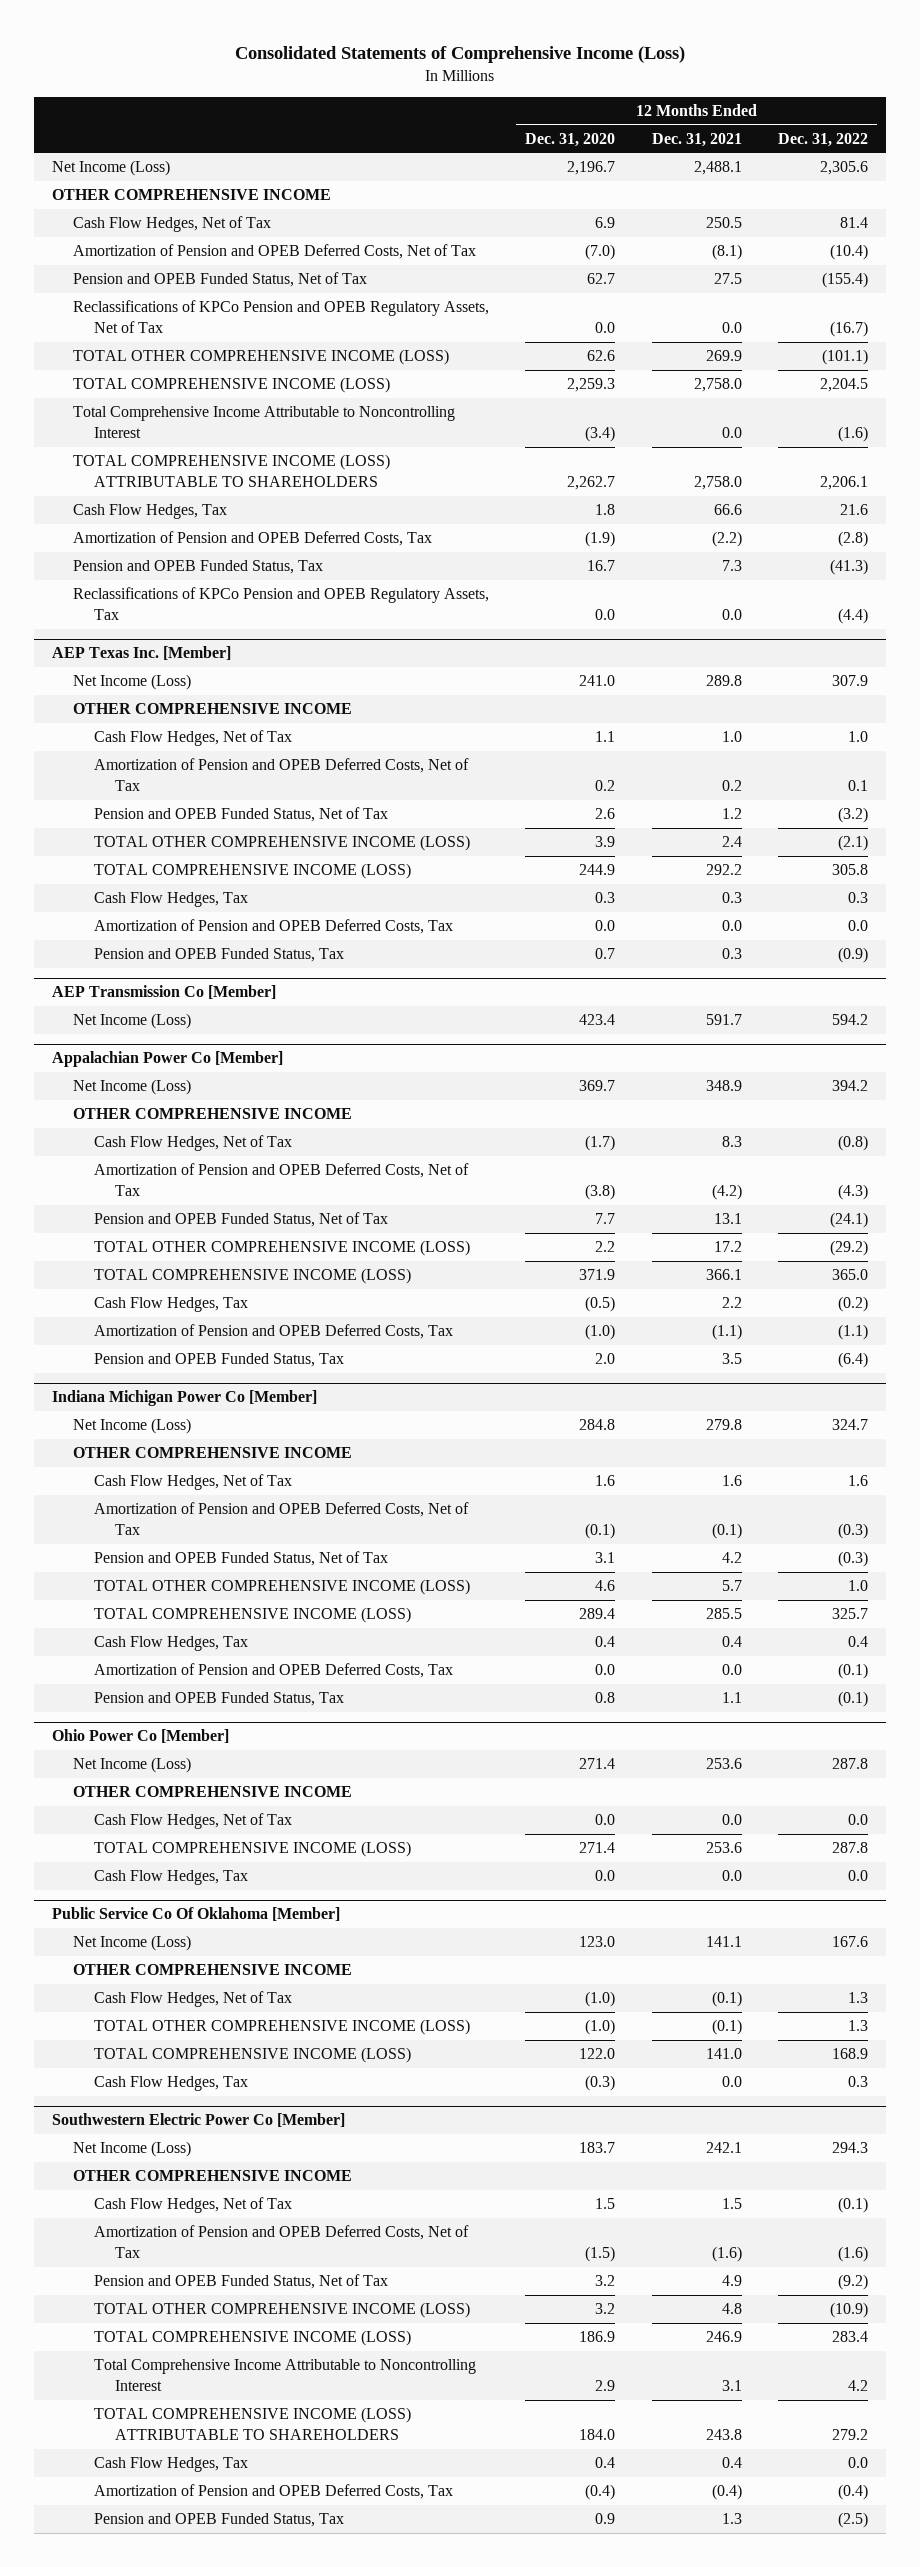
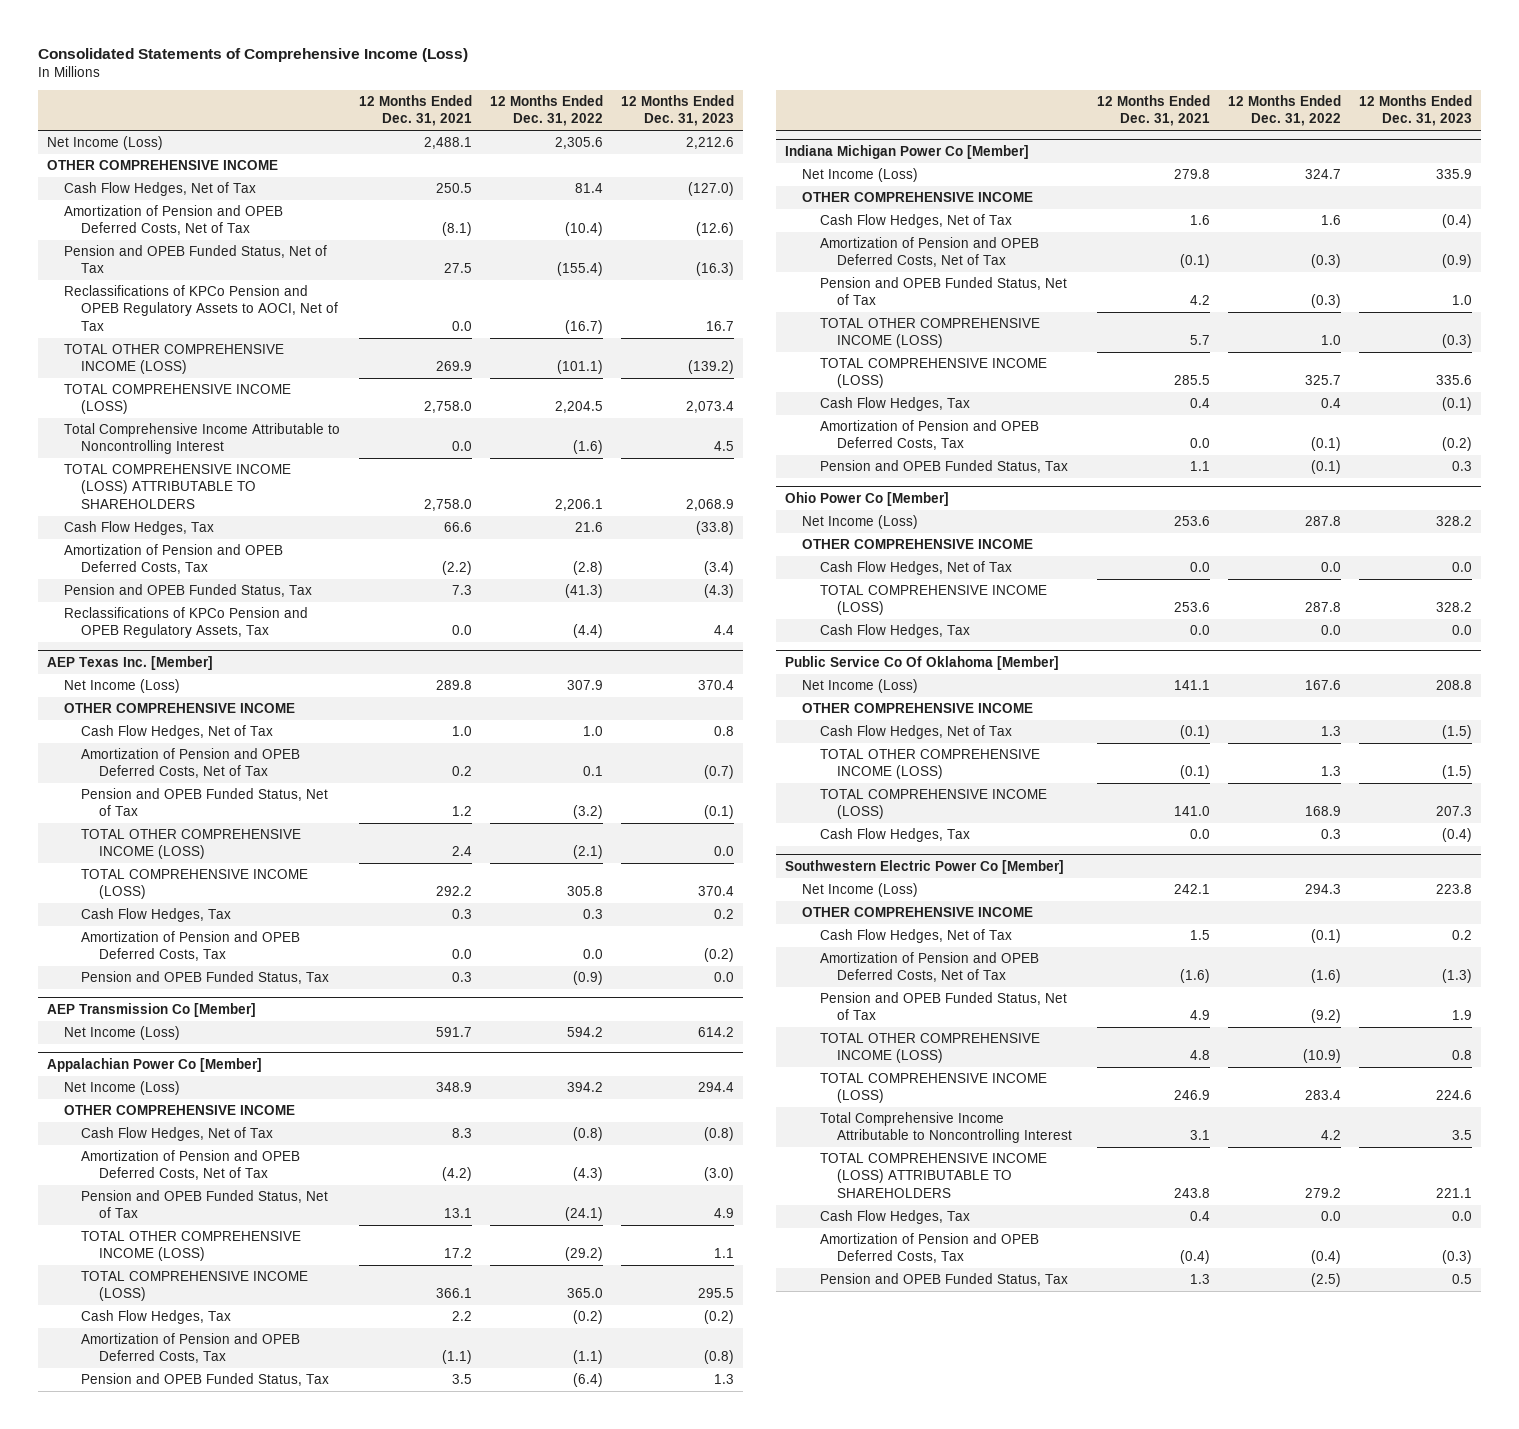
- | 12 Months Ended Dec. 31, 2020 | 12 Months Ended Dec. 31, 2021 | 12 Months Ended Dec. 31, 2022
+ | 12 Months Ended Dec. 31, 2021 | 12 Months Ended Dec. 31, 2022 | 12 Months Ended Dec. 31, 2023
- Reclassifications of KPCo Pension and OPEB Regulatory Assets, Net of Tax | 0.0 | 0.0 | (16.7)
+ Reclassifications of KPCo Pension and OPEB Regulatory Assets to AOCI, Net of Tax | 0.0 | (16.7) | 16.7

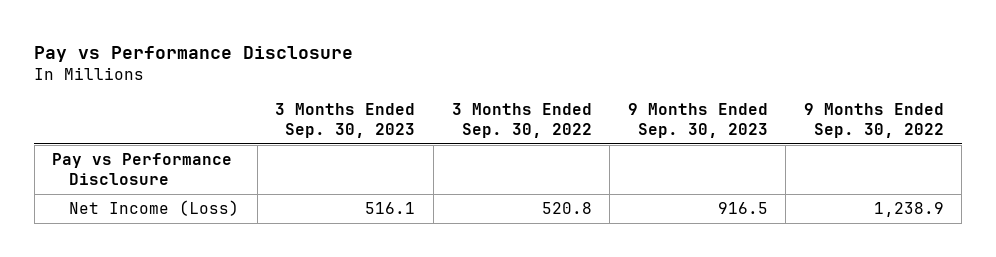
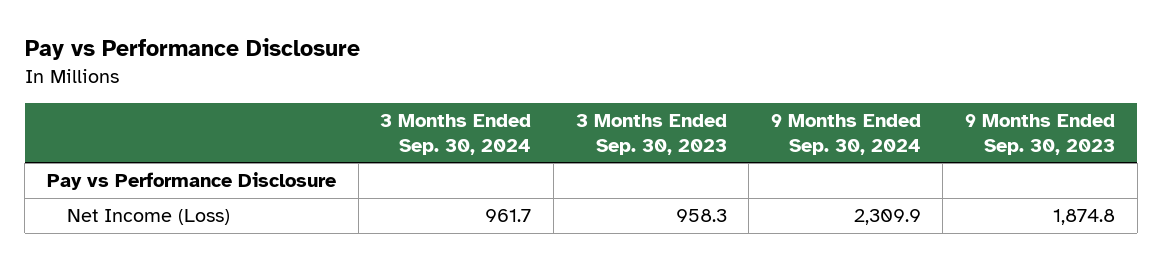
- | 3 Months Ended Sep. 30, 2023 | 3 Months Ended Sep. 30, 2022 | 9 Months Ended Sep. 30, 2023 | 9 Months Ended Sep. 30, 2022
+ | 3 Months Ended Sep. 30, 2024 | 3 Months Ended Sep. 30, 2023 | 9 Months Ended Sep. 30, 2024 | 9 Months Ended Sep. 30, 2023
- Net Income (Loss) | 516.1 | 520.8 | 916.5 | 1,238.9
+ Net Income (Loss) | 961.7 | 958.3 | 2,309.9 | 1,874.8

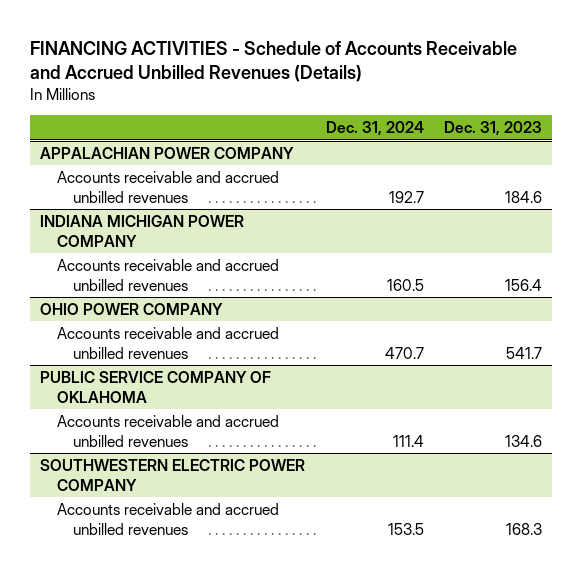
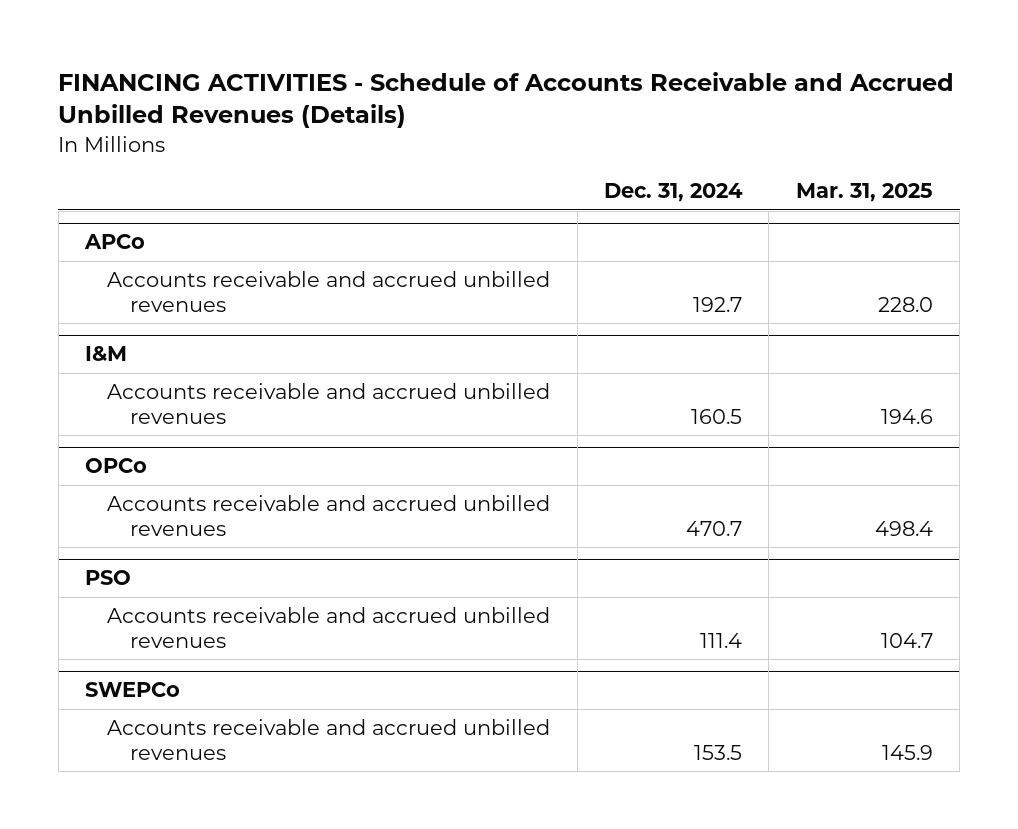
- | Dec. 31, 2024 | Dec. 31, 2023
+ | Dec. 31, 2024 | Mar. 31, 2025
- APPALACHIAN POWER COMPANY
+ APCo
- INDIANA MICHIGAN POWER COMPANY
+ I&M
- OHIO POWER COMPANY
+ OPCo
- PUBLIC SERVICE COMPANY OF OKLAHOMA
+ PSO
- SOUTHWESTERN ELECTRIC POWER COMPANY
+ SWEPCo

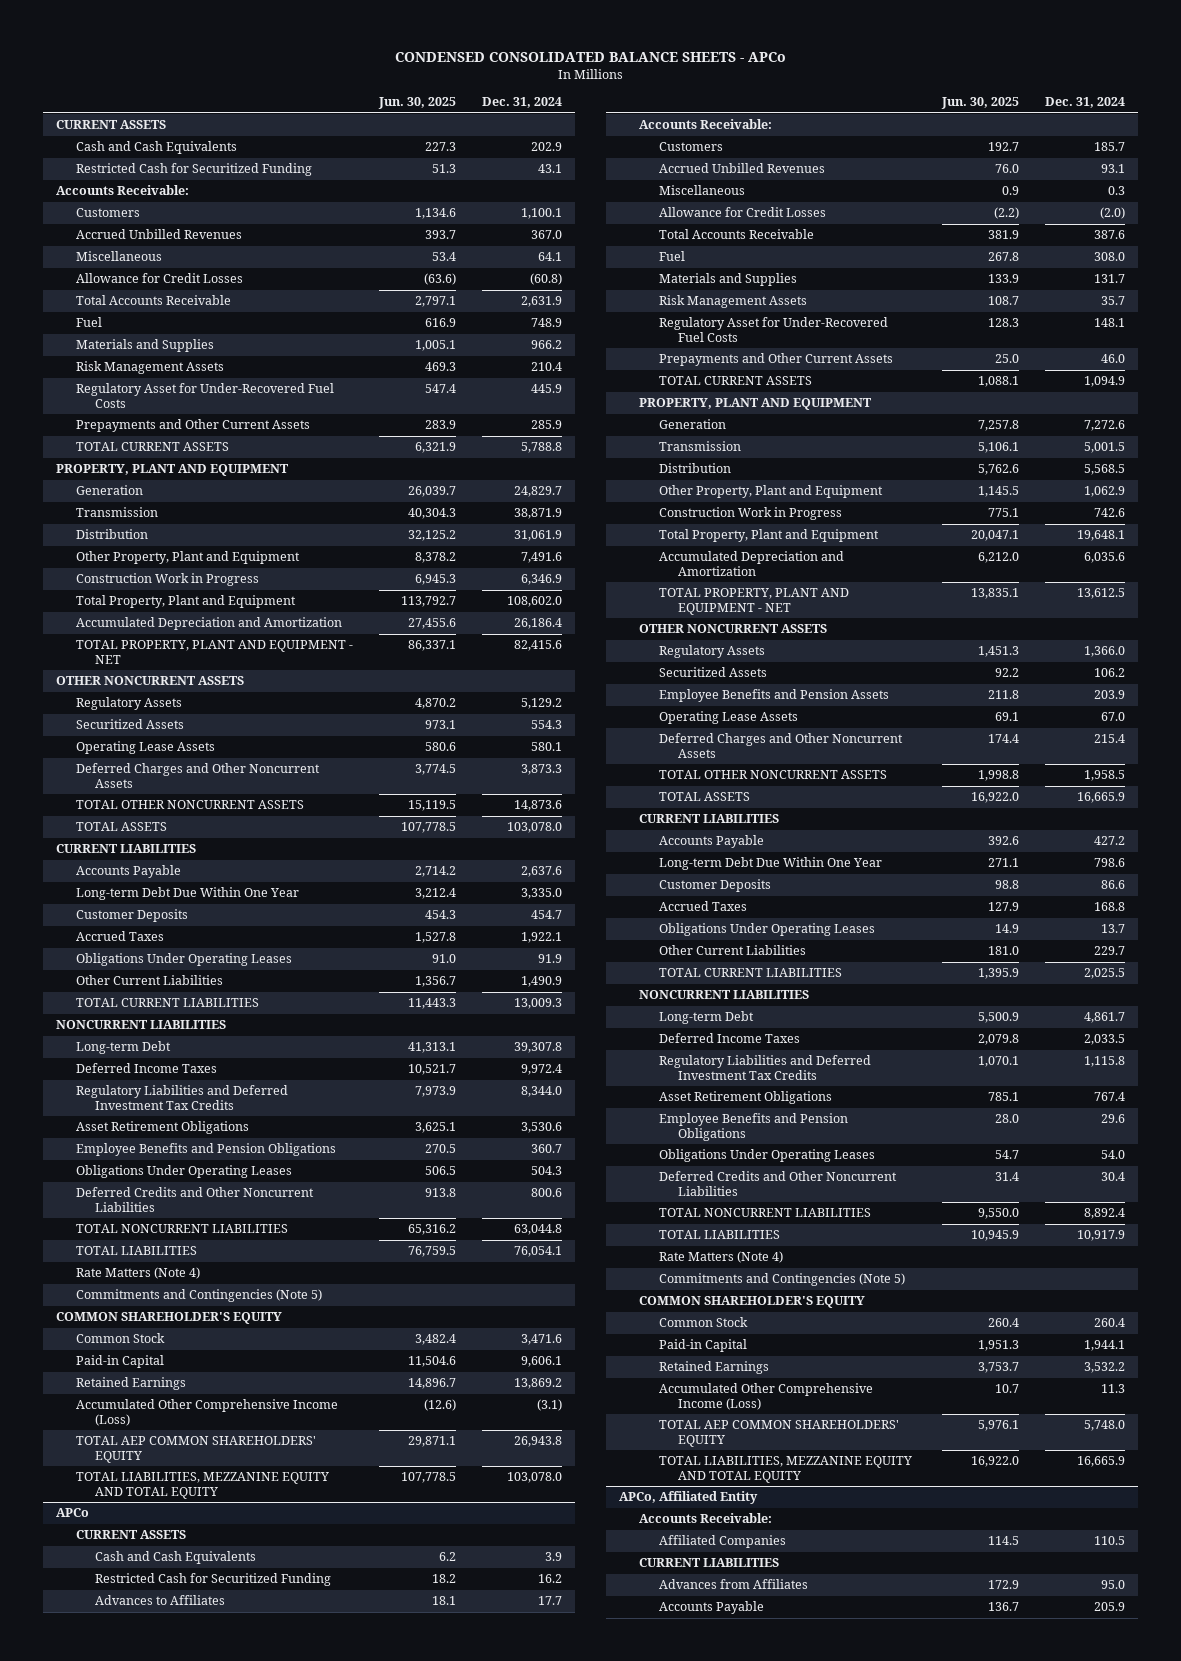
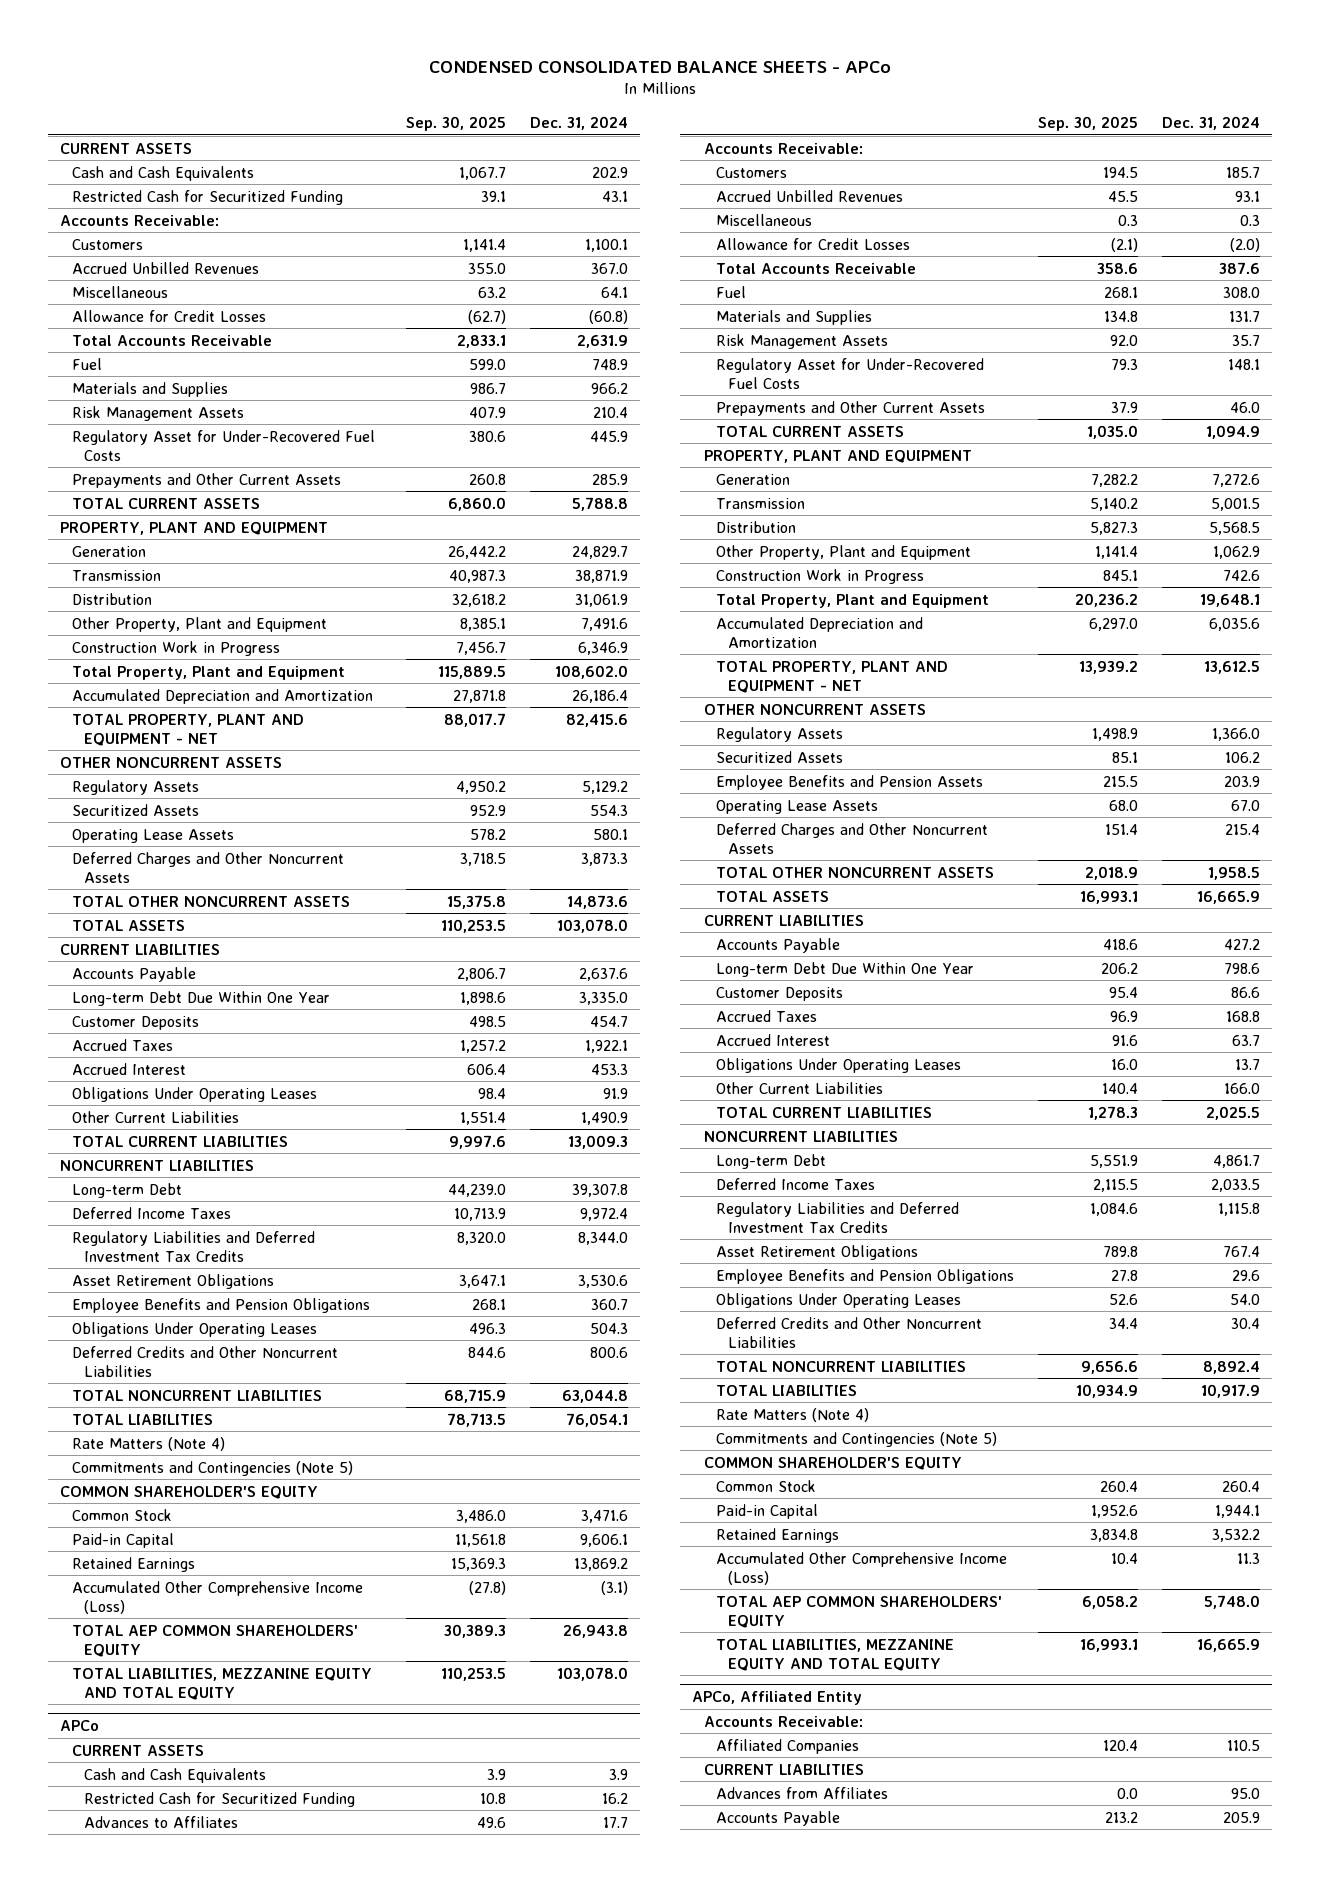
- | Jun. 30, 2025 | Dec. 31, 2024
+ | Sep. 30, 2025 | Dec. 31, 2024
+ Accrued Interest | 606.4 | 453.3
@ APCo
+ Accrued Interest | 91.6 | 63.7
- Other Current Liabilities | 181.0 | 229.7
+ Other Current Liabilities | 140.4 | 166.0

